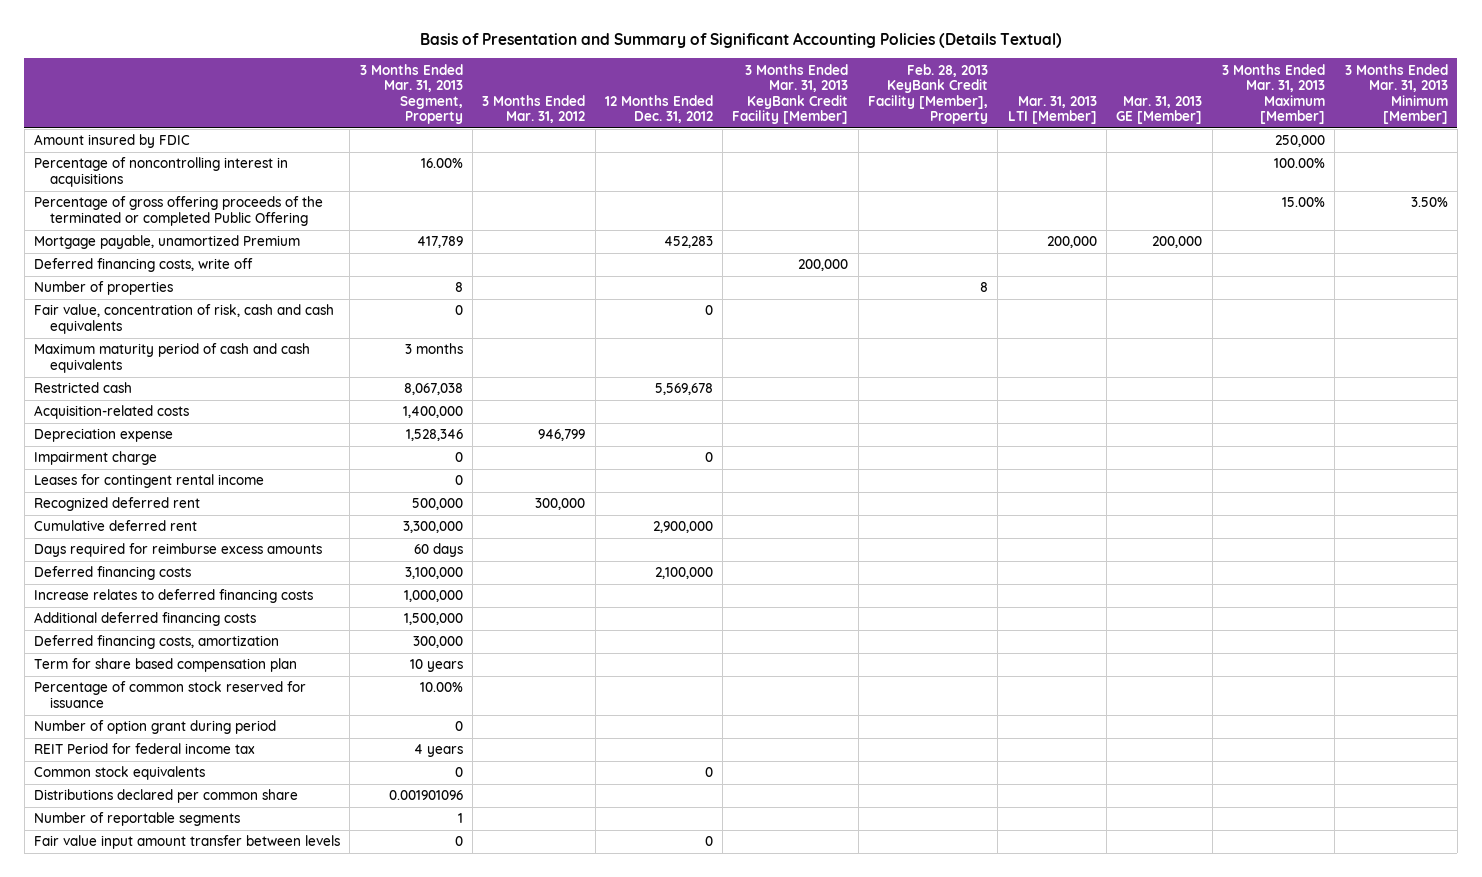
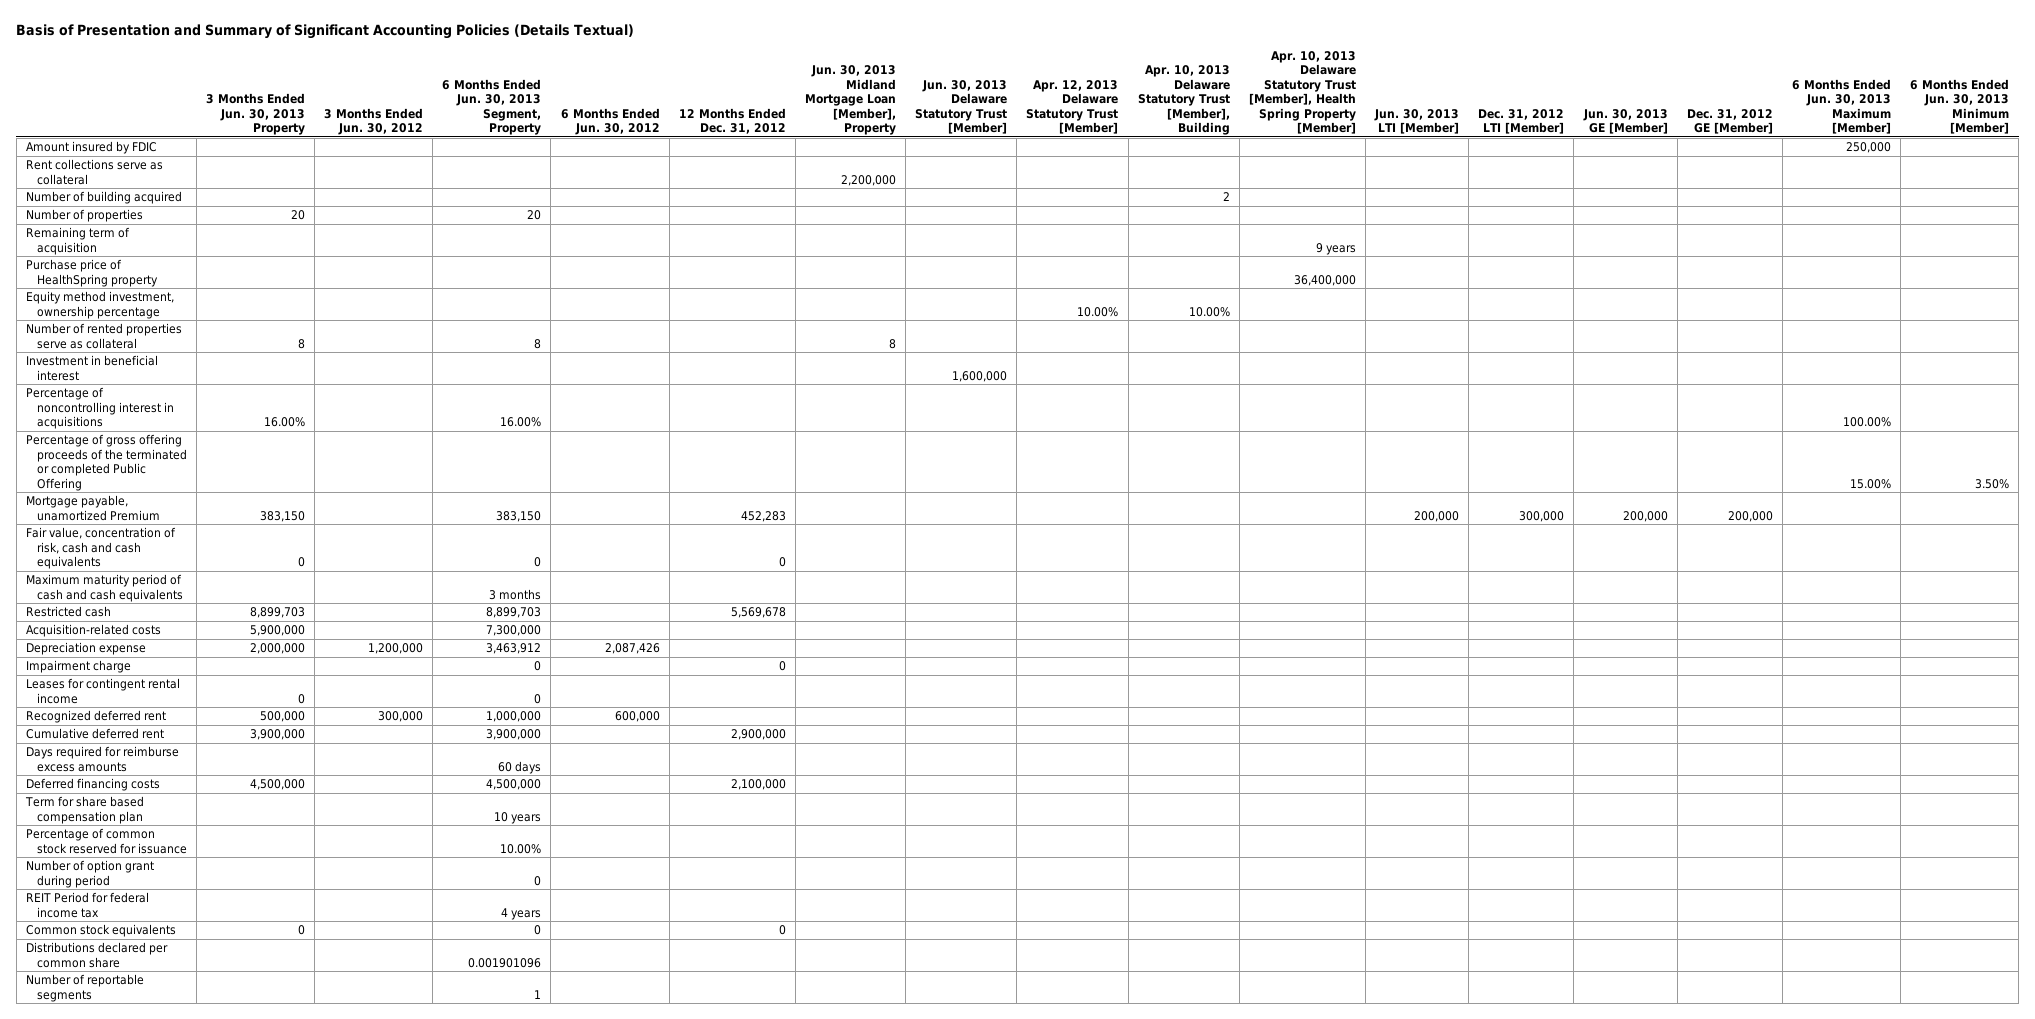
- | 3 Months Ended Mar. 31, 2013 Segment, Property | 3 Months Ended Mar. 31, 2012 | 12 Months Ended Dec. 31, 2012 | 3 Months Ended Mar. 31, 2013 KeyBank Credit Facility [Member] | Feb. 28, 2013 KeyBank Credit Facility [Member], Property | Mar. 31, 2013 LTI [Member] | Mar. 31, 2013 GE [Member] | 3 Months Ended Mar. 31, 2013 Maximum [Member] | 3 Months Ended Mar. 31, 2013 Minimum [Member]
+ | 3 Months Ended Jun. 30, 2013 Property | 3 Months Ended Jun. 30, 2012 | 6 Months Ended Jun. 30, 2013 Segment, Property | 6 Months Ended Jun. 30, 2012 | 12 Months Ended Dec. 31, 2012 | Jun. 30, 2013 Midland Mortgage Loan [Member], Property | Jun. 30, 2013 Delaware Statutory Trust [Member] | Apr. 12, 2013 Delaware Statutory Trust [Member] | Apr. 10, 2013 Delaware Statutory Trust [Member], Building | Apr. 10, 2013 Delaware Statutory Trust [Member], Health Spring Property [Member] | Jun. 30, 2013 LTI [Member] | Dec. 31, 2012 LTI [Member] | Jun. 30, 2013 GE [Member] | Dec. 31, 2012 GE [Member] | 6 Months Ended Jun. 30, 2013 Maximum [Member] | 6 Months Ended Jun. 30, 2013 Minimum [Member]
+ Rent collections serve as collateral | | | | | | 2,200,000 | | | | | | | | | |
+ Number of building acquired | | | | | | | | | 2 | | | | | | |
moved up: Number of properties | 20 | | 20 | | | | | | | | | | | | |
+ Remaining term of acquisition | | | | | | | | | | 9 years | | | | | |
+ Purchase price of HealthSpring property | | | | | | | | | | 36,400,000 | | | | | |
+ Equity method investment, ownership percentage | | | | | | | | 10.00% | 10.00% | | | | | | |
+ Number of rented properties serve as collateral | 8 | | 8 | | | 8 | | | | | | | | | |
+ Investment in beneficial interest | | | | | | | 1,600,000 | | | | | | | | |
- Deferred financing costs, write off | | | | 200,000 | | | | |
- Increase relates to deferred financing costs | 1,000,000 | | | | | | | |
- Additional deferred financing costs | 1,500,000 | | | | | | | |
- Deferred financing costs, amortization | 300,000 | | | | | | | |
- Fair value input amount transfer between levels | 0 | | 0 | | | | | |

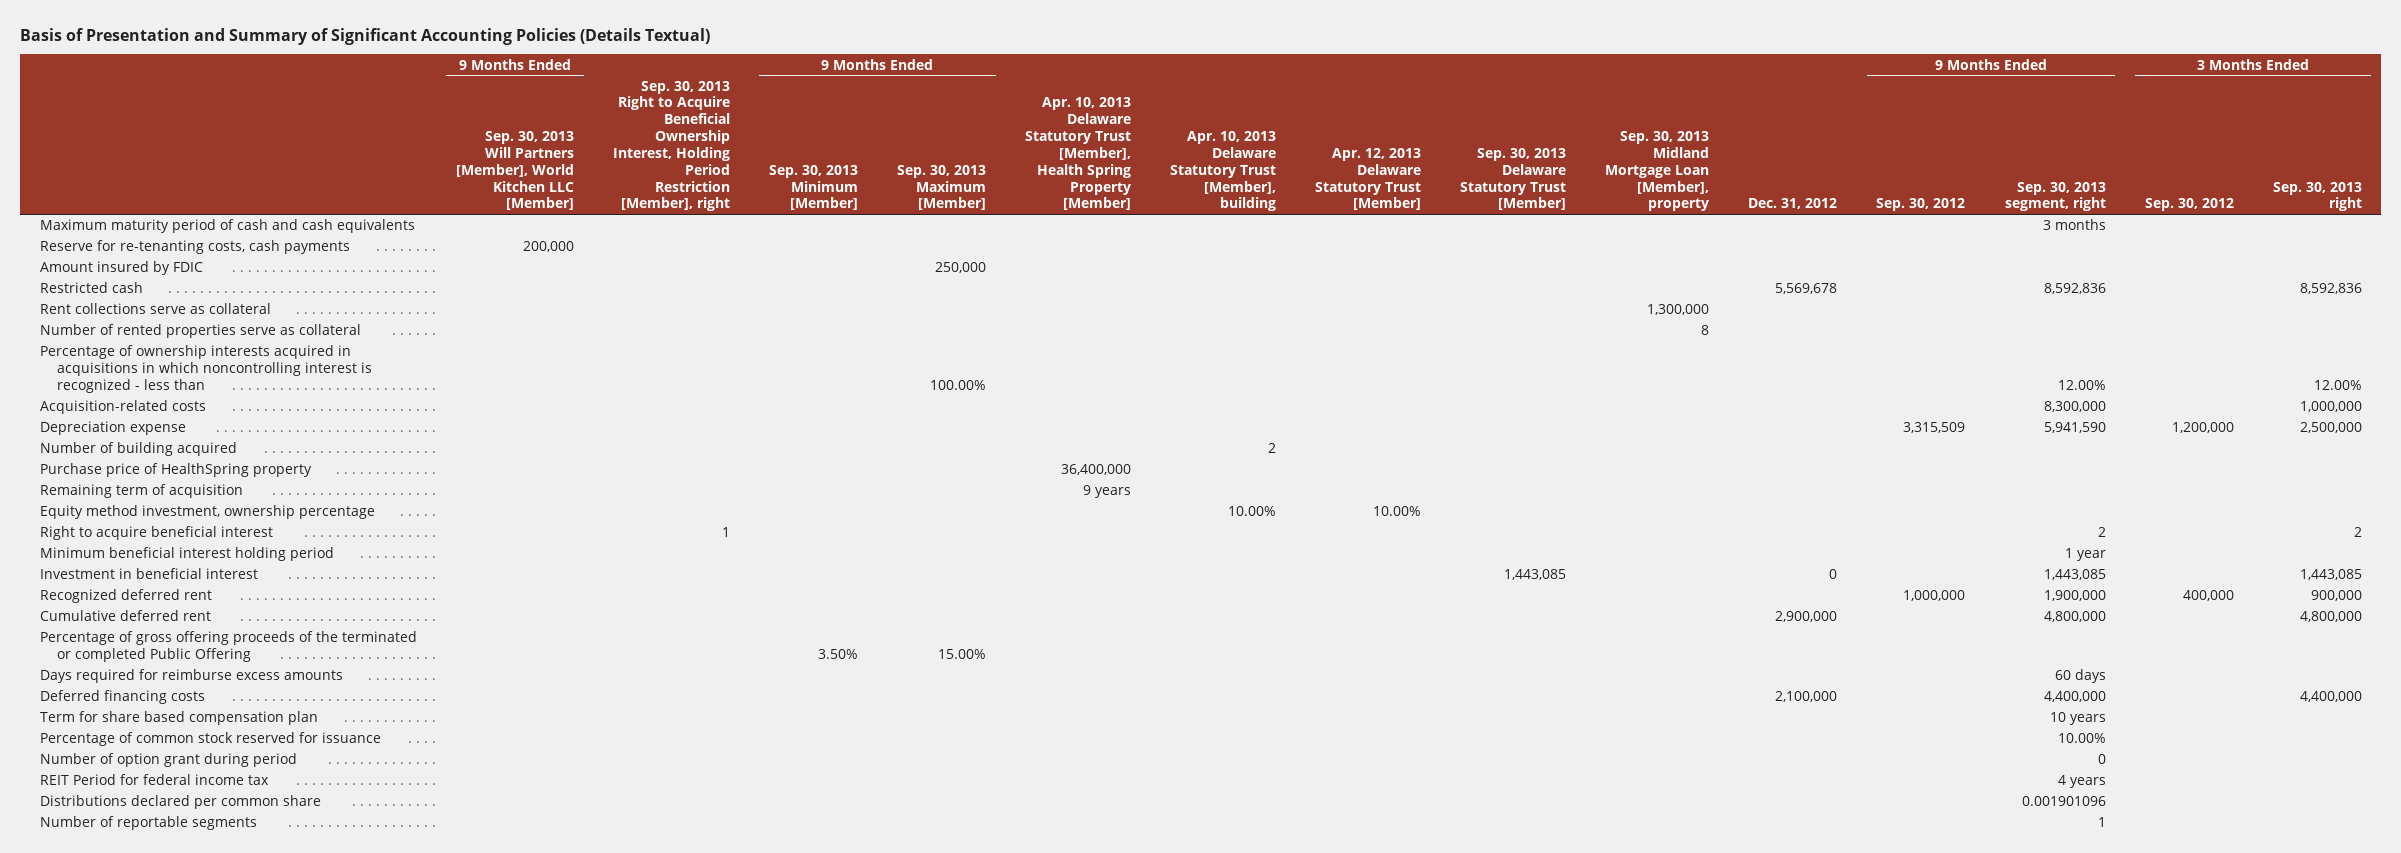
- | 3 Months Ended Jun. 30, 2013 Property | 3 Months Ended Jun. 30, 2012 | 6 Months Ended Jun. 30, 2013 Segment, Property | 6 Months Ended Jun. 30, 2012 | 12 Months Ended Dec. 31, 2012 | Jun. 30, 2013 Midland Mortgage Loan [Member], Property | Jun. 30, 2013 Delaware Statutory Trust [Member] | Apr. 12, 2013 Delaware Statutory Trust [Member] | Apr. 10, 2013 Delaware Statutory Trust [Member], Building | Apr. 10, 2013 Delaware Statutory Trust [Member], Health Spring Property [Member] | Jun. 30, 2013 LTI [Member] | Dec. 31, 2012 LTI [Member] | Jun. 30, 2013 GE [Member] | Dec. 31, 2012 GE [Member] | 6 Months Ended Jun. 30, 2013 Maximum [Member] | 6 Months Ended Jun. 30, 2013 Minimum [Member]
+ | 9 Months Ended Sep. 30, 2013 Will Partners [Member], World Kitchen LLC [Member] | Sep. 30, 2013 Right to Acquire Beneficial Ownership Interest, Holding Period Restriction [Member], right | 9 Months Ended Sep. 30, 2013 Minimum [Member] | 9 Months Ended Sep. 30, 2013 Maximum [Member] | Apr. 10, 2013 Delaware Statutory Trust [Member], Health Spring Property [Member] | Apr. 10, 2013 Delaware Statutory Trust [Member], building | Apr. 12, 2013 Delaware Statutory Trust [Member] | Sep. 30, 2013 Delaware Statutory Trust [Member] | Sep. 30, 2013 Midland Mortgage Loan [Member], property | Dec. 31, 2012 | 9 Months Ended Sep. 30, 2012 | 9 Months Ended Sep. 30, 2013 segment, right | 3 Months Ended Sep. 30, 2012 | 3 Months Ended Sep. 30, 2013 right
moved up: Maximum maturity period of cash and cash equivalents | | | | | | | | | | | | 3 months | |
+ Reserve for re-tenanting costs, cash payments | 200,000 | | | | | | | | | | | | |
moved up: Restricted cash | | | | | | | | | | 5,569,678 | | 8,592,836 | | 8,592,836
moved up: Number of rented properties serve as collateral | | | | | | | | | 8 | | | | |
+ Percentage of ownership interests acquired in acquisitions in which noncontrolling interest is recognized - less than | | | | 100.00% | | | | | | | | 12.00% | | 12.00%
moved up: Acquisition-related costs | | | | | | | | | | | | 8,300,000 | | 1,000,000
moved up: Depreciation expense | | | | | | | | | | | 3,315,509 | 5,941,590 | 1,200,000 | 2,500,000
- Number of properties | 20 | | 20 | | | | | | | | | | | | |
moved down: Remaining term of acquisition | | | | | 9 years | | | | | | | | |
+ Right to acquire beneficial interest | | 1 | | | | | | | | | | 2 | | 2
+ Minimum beneficial interest holding period | | | | | | | | | | | | 1 year | |
- Percentage of noncontrolling interest in acquisitions | 16.00% | | 16.00% | | | | | | | | | | | | 100.00% |
- Mortgage payable, unamortized Premium | 383,150 | | 383,150 | | 452,283 | | | | | | 200,000 | 300,000 | 200,000 | 200,000 | |
- Fair value, concentration of risk, cash and cash equivalents | 0 | | 0 | | 0 | | | | | | | | | | |
- Impairment charge | | | 0 | | 0 | | | | | | | | | | |
- Leases for contingent rental income | 0 | | 0 | | | | | | | | | | | | |
moved down: Percentage of gross offering proceeds of the terminated or completed Public Offering | | | 3.50% | 15.00% | | | | | | | | | |
- Common stock equivalents | 0 | | 0 | | 0 | | | | | | | | | | |

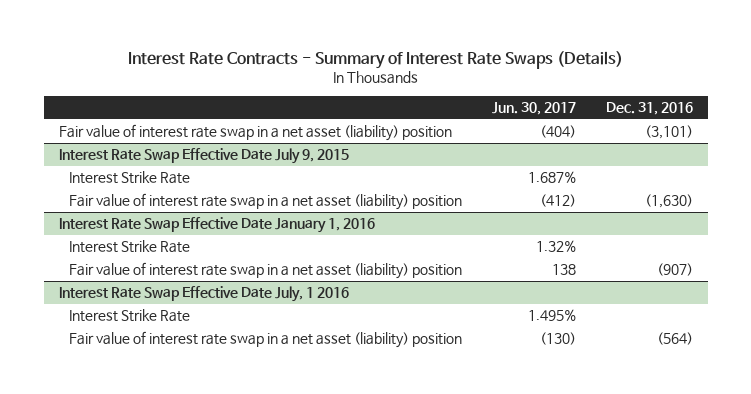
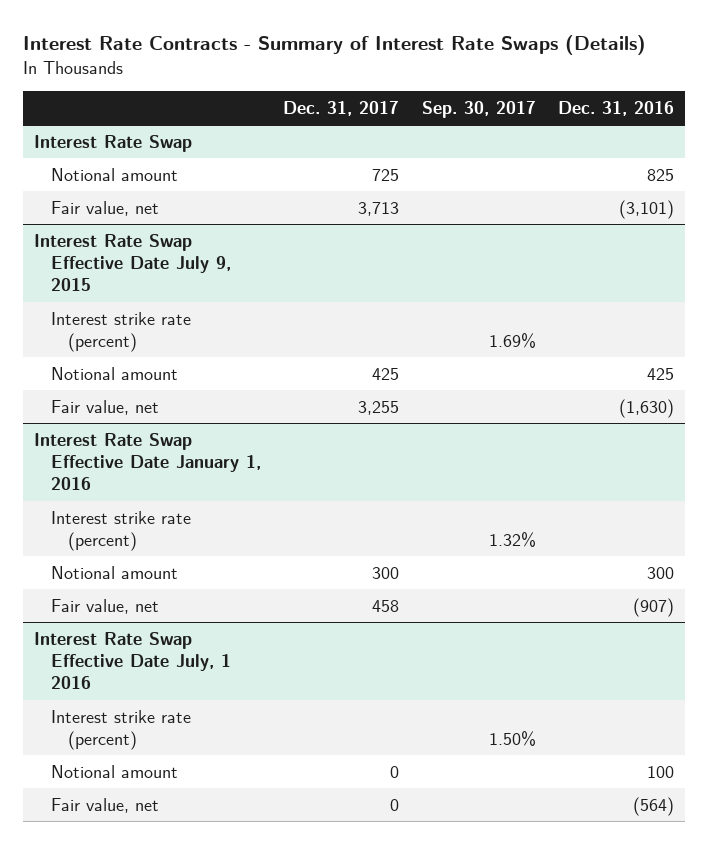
- | Jun. 30, 2017 | Dec. 31, 2016
+ | Dec. 31, 2017 | Sep. 30, 2017 | Dec. 31, 2016
- Fair value of interest rate swap in a net asset (liability) position | (404) | (3,101)
+ Interest Rate Swap
+ Notional amount | 725 | | 825
+ Fair value, net | 3,713 | | (3,101)
@ Interest Rate Swap Effective Date July 9, 2015
- Interest Strike Rate | 1.687% |
- Fair value of interest rate swap in a net asset (liability) position | (412) | (1,630)
+ Interest strike rate (percent) | | 1.69% |
+ Notional amount | 425 | | 425
+ Fair value, net | 3,255 | | (1,630)
@ Interest Rate Swap Effective Date January 1, 2016
- Interest Strike Rate | 1.32% |
- Fair value of interest rate swap in a net asset (liability) position | 138 | (907)
+ Interest strike rate (percent) | | 1.32% |
+ Notional amount | 300 | | 300
+ Fair value, net | 458 | | (907)
@ Interest Rate Swap Effective Date July, 1 2016
- Interest Strike Rate | 1.495% |
- Fair value of interest rate swap in a net asset (liability) position | (130) | (564)
+ Interest strike rate (percent) | | 1.50% |
+ Notional amount | 0 | | 100
+ Fair value, net | 0 | | (564)

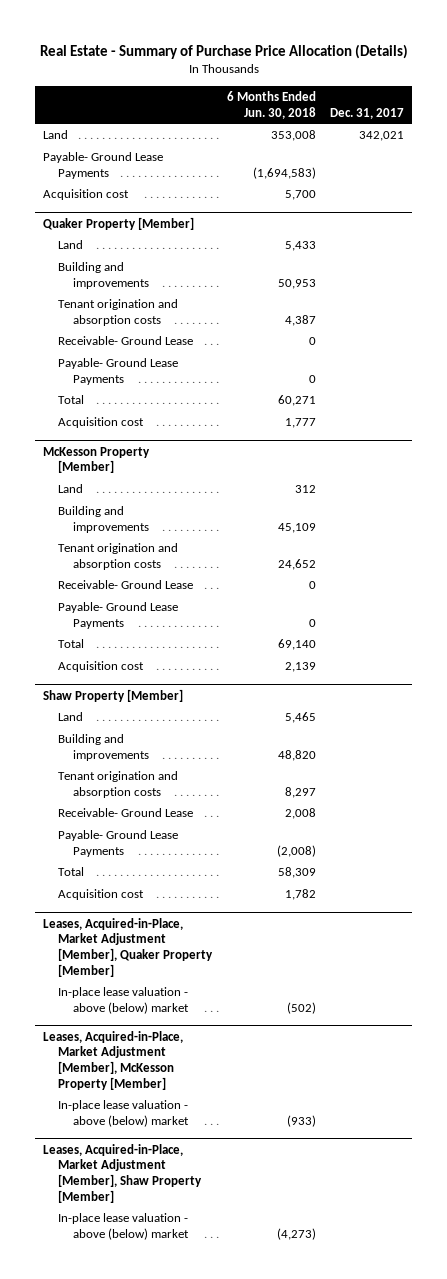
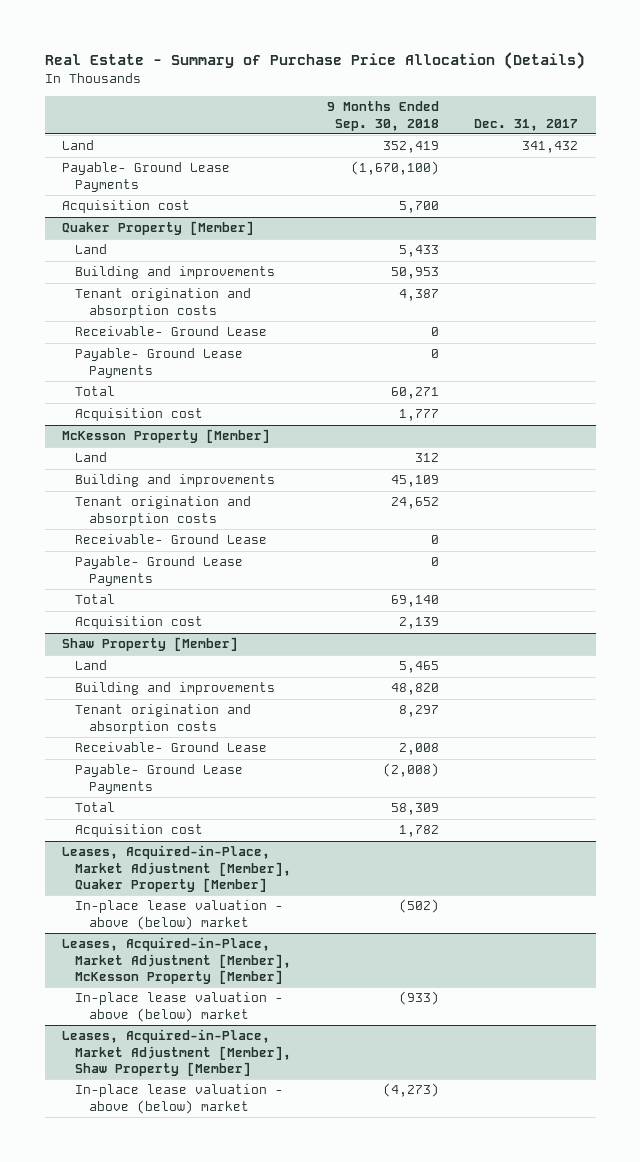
- | 6 Months Ended Jun. 30, 2018 | Dec. 31, 2017
+ | 9 Months Ended Sep. 30, 2018 | Dec. 31, 2017
- Land | 353,008 | 342,021
+ Land | 352,419 | 341,432

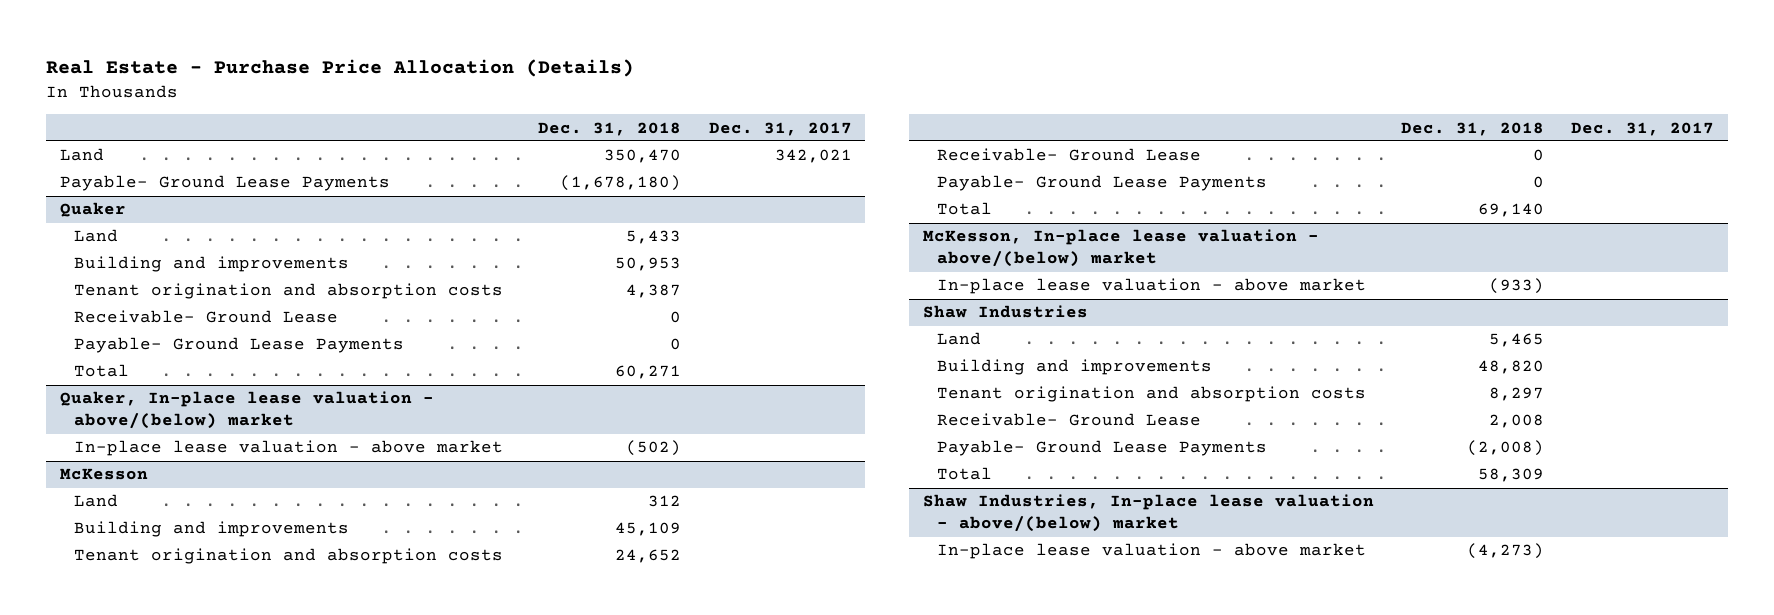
- Real Estate - Summary of Purchase Price Allocation (Details)
+ Real Estate - Purchase Price Allocation (Details)
- | 9 Months Ended Sep. 30, 2018 | Dec. 31, 2017
+ | Dec. 31, 2018 | Dec. 31, 2017
- Land | 352,419 | 341,432
+ Land | 350,470 | 342,021
- Acquisition cost | 5,700 |
- Quaker Property [Member]
+ Quaker
- Acquisition cost | 1,777 |
- McKesson Property [Member]
+ Quaker, In-place lease valuation - above/(below) market
+ In-place lease valuation - above market | (502) |
+ McKesson
- Acquisition cost | 2,139 |
- Shaw Property [Member]
+ McKesson, In-place lease valuation - above/(below) market
+ In-place lease valuation - above market | (933) |
+ Shaw Industries
- Acquisition cost | 1,782 |
- Leases, Acquired-in-Place, Market Adjustment [Member], Quaker Property [Member]
- In-place lease valuation - above (below) market | (502) |
- Leases, Acquired-in-Place, Market Adjustment [Member], McKesson Property [Member]
- In-place lease valuation - above (below) market | (933) |
- Leases, Acquired-in-Place, Market Adjustment [Member], Shaw Property [Member]
- In-place lease valuation - above (below) market | (4,273) |
+ Shaw Industries, In-place lease valuation - above/(below) market
+ In-place lease valuation - above market | (4,273) |

